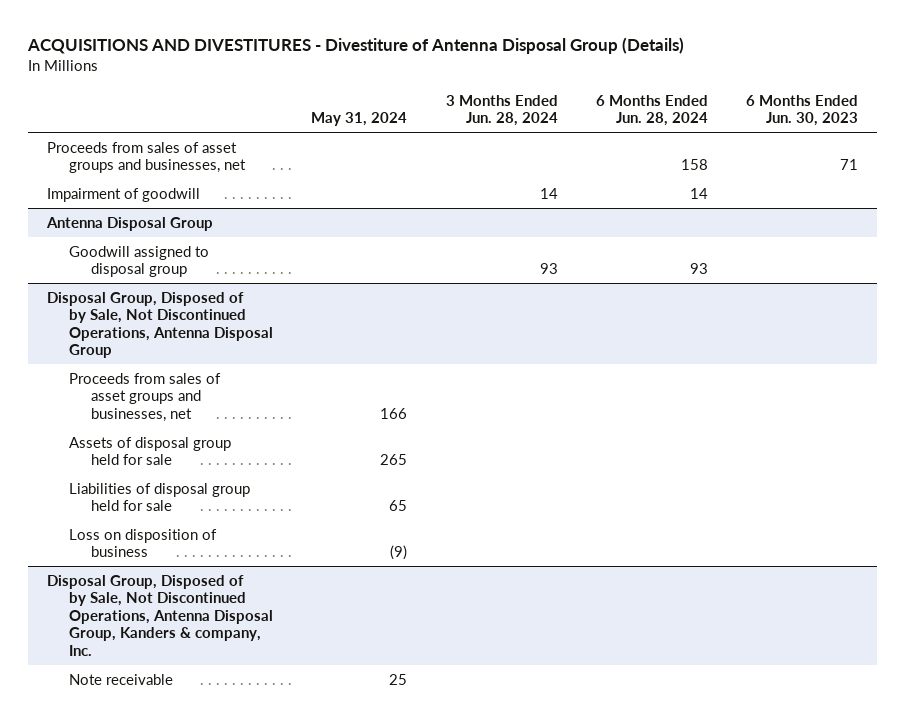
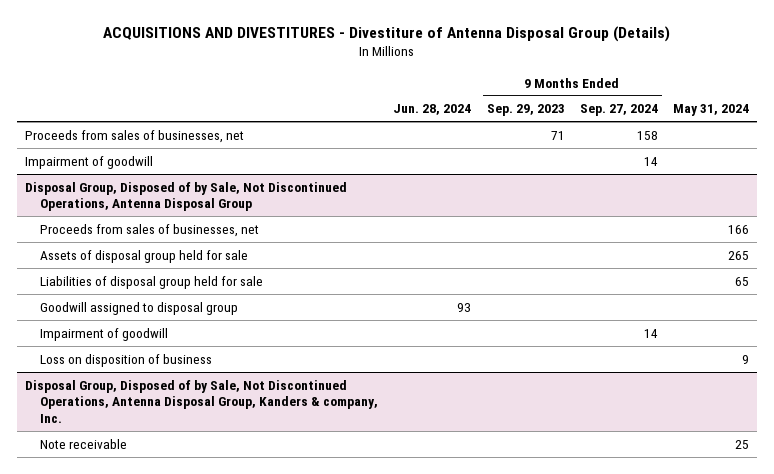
- | May 31, 2024 | 3 Months Ended Jun. 28, 2024 | 6 Months Ended Jun. 28, 2024 | 6 Months Ended Jun. 30, 2023
+ | Jun. 28, 2024 | 9 Months Ended Sep. 29, 2023 | 9 Months Ended Sep. 27, 2024 | May 31, 2024
- Proceeds from sales of asset groups and businesses, net | | | 158 | 71
+ Proceeds from sales of businesses, net | | 71 | 158 |
- Antenna Disposal Group
- Goodwill assigned to disposal group | | 93 | 93 |
@ Disposal Group, Disposed of by Sale, Not Discontinued Operations, Antenna Disposal Group
- Proceeds from sales of asset groups and businesses, net | 166 | | |
+ Proceeds from sales of businesses, net | | | | 166
- Loss on disposition of business | (9) | | |
+ Goodwill assigned to disposal group | 93 | | |
+ Impairment of goodwill | | | 14 |
+ Loss on disposition of business | | | | 9

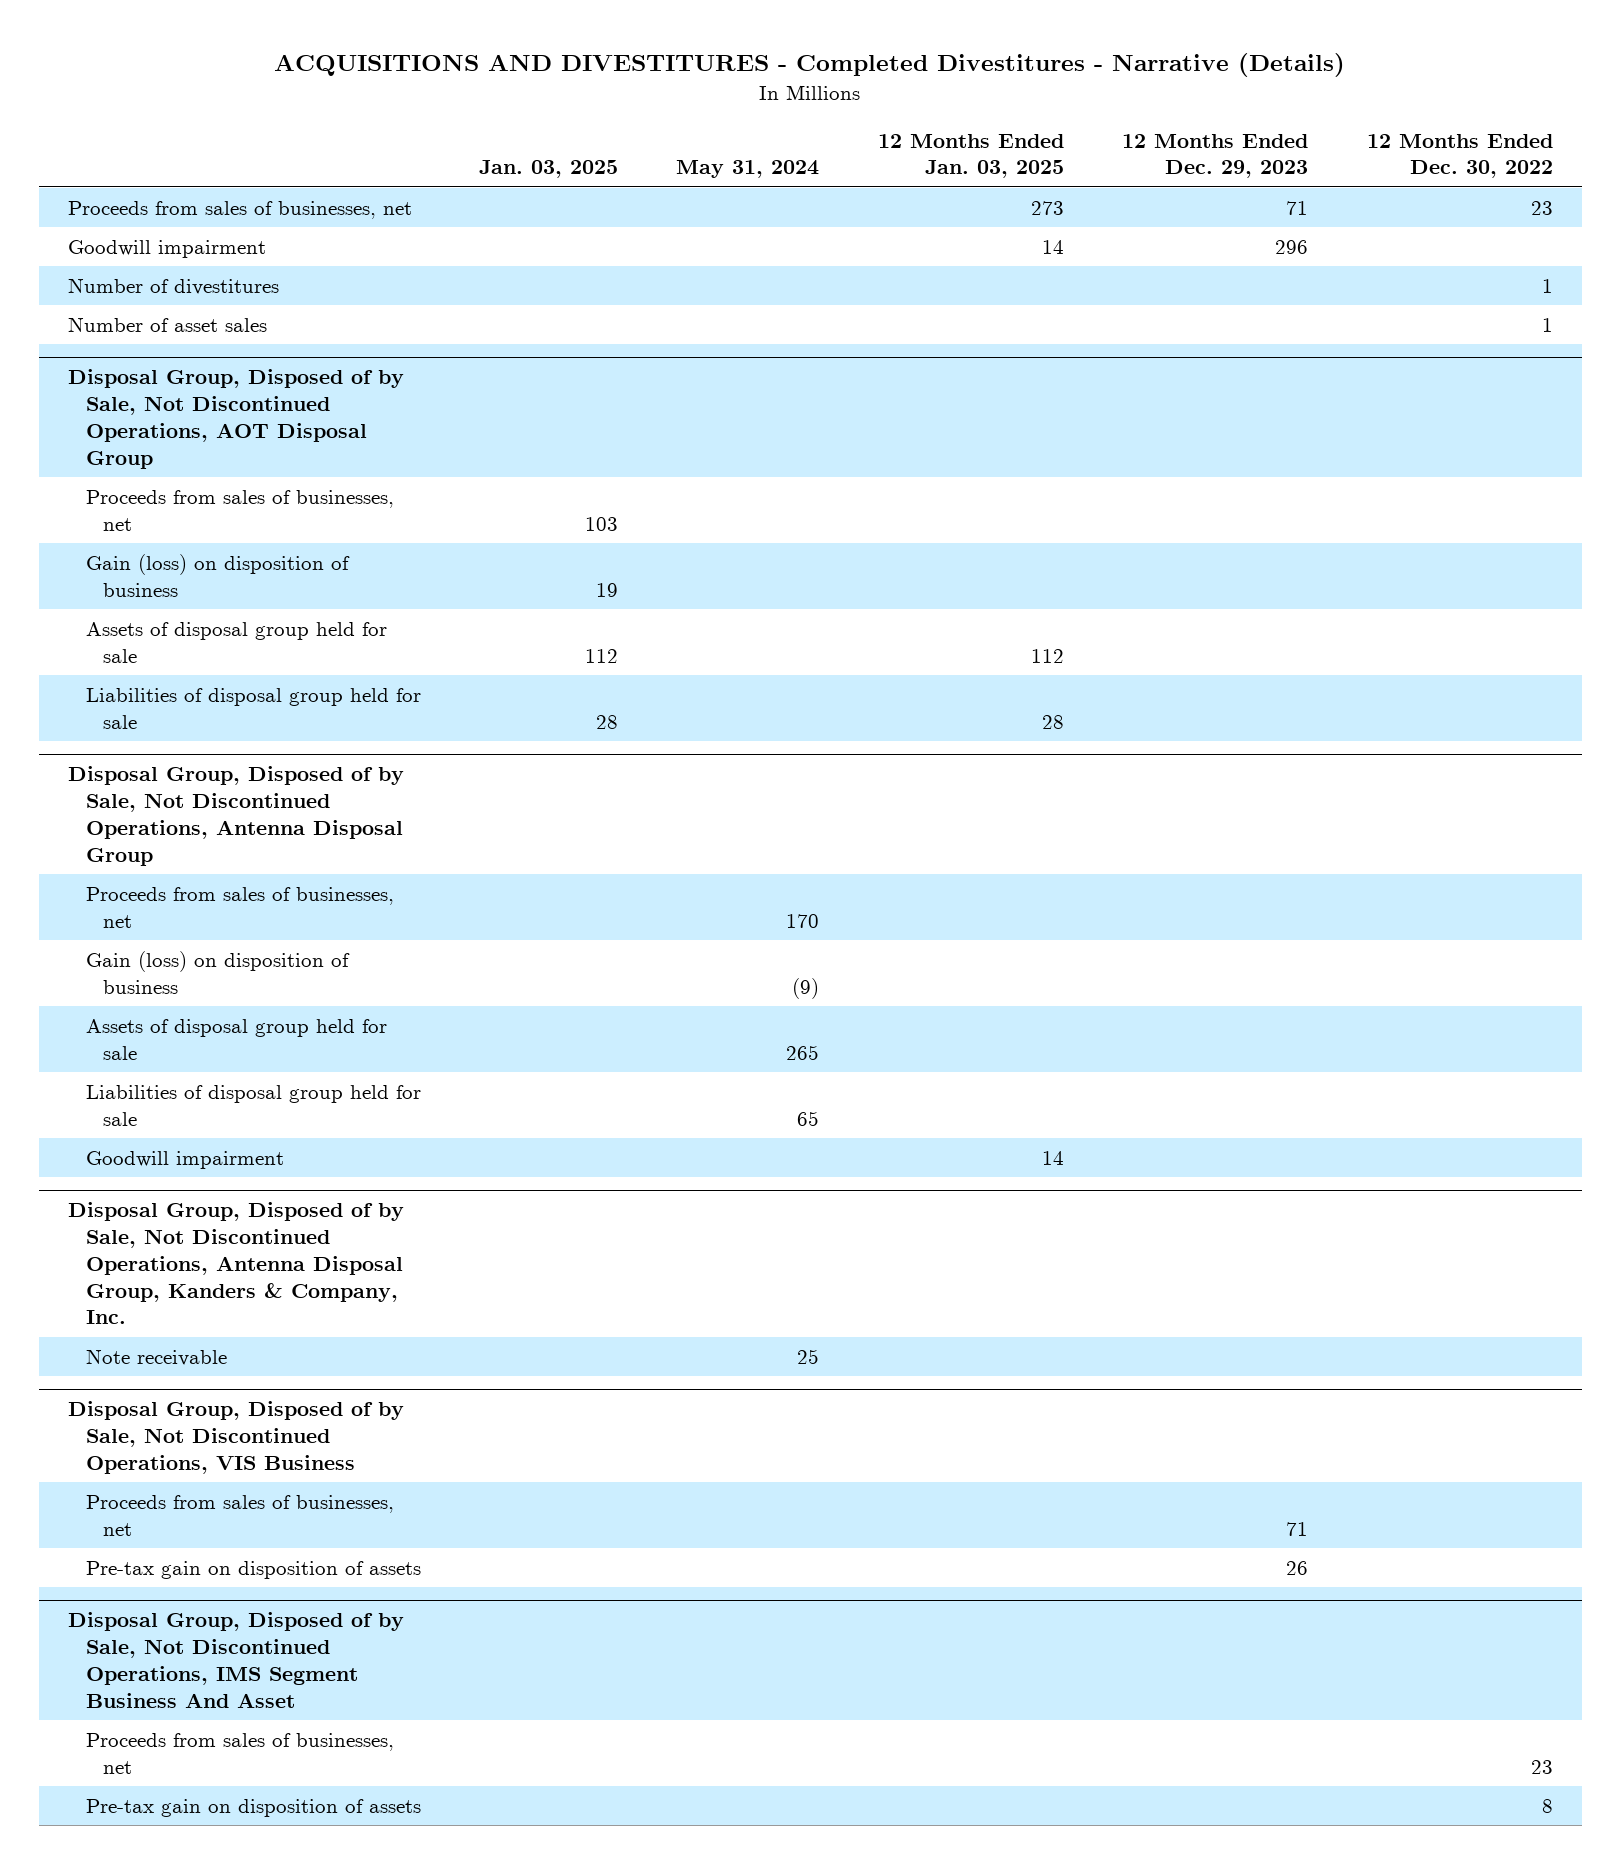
- ACQUISITIONS AND DIVESTITURES - Divestiture of Antenna Disposal Group (Details)
+ ACQUISITIONS AND DIVESTITURES - Completed Divestitures - Narrative (Details)
- | Jun. 28, 2024 | 9 Months Ended Sep. 29, 2023 | 9 Months Ended Sep. 27, 2024 | May 31, 2024
+ | Jan. 03, 2025 | May 31, 2024 | 12 Months Ended Jan. 03, 2025 | 12 Months Ended Dec. 29, 2023 | 12 Months Ended Dec. 30, 2022
- Impairment of goodwill | | | 14 |
+ Goodwill impairment | | | 14 | 296 |
+ Number of divestitures | | | | | 1
+ Number of asset sales | | | | | 1
+ Disposal Group, Disposed of by Sale, Not Discontinued Operations, AOT Disposal Group
+ Proceeds from sales of businesses, net | 103 | | | |
+ Gain (loss) on disposition of business | 19 | | | |
+ Assets of disposal group held for sale | 112 | | 112 | |
+ Liabilities of disposal group held for sale | 28 | | 28 | |
@ Disposal Group, Disposed of by Sale, Not Discontinued Operations, Antenna Disposal Group
- Proceeds from sales of businesses, net | | | | 166
+ Proceeds from sales of businesses, net | | 170 | | |
+ Gain (loss) on disposition of business | | (9) | | |
- Goodwill assigned to disposal group | 93 | | |
- Impairment of goodwill | | | 14 |
- Loss on disposition of business | | | | 9
- Disposal Group, Disposed of by Sale, Not Discontinued Operations, Antenna Disposal Group, Kanders & company, Inc.
@ Disposal Group, Disposed of by Sale, Not Discontinued Operations, Antenna Disposal Group
+ Goodwill impairment | | | 14 | |
+ Disposal Group, Disposed of by Sale, Not Discontinued Operations, Antenna Disposal Group, Kanders & Company, Inc.
+ Disposal Group, Disposed of by Sale, Not Discontinued Operations, VIS Business
+ Proceeds from sales of businesses, net | | | | 71 |
+ Pre-tax gain on disposition of assets | | | | 26 |
+ Disposal Group, Disposed of by Sale, Not Discontinued Operations, IMS Segment Business And Asset
+ Proceeds from sales of businesses, net | | | | | 23
+ Pre-tax gain on disposition of assets | | | | | 8

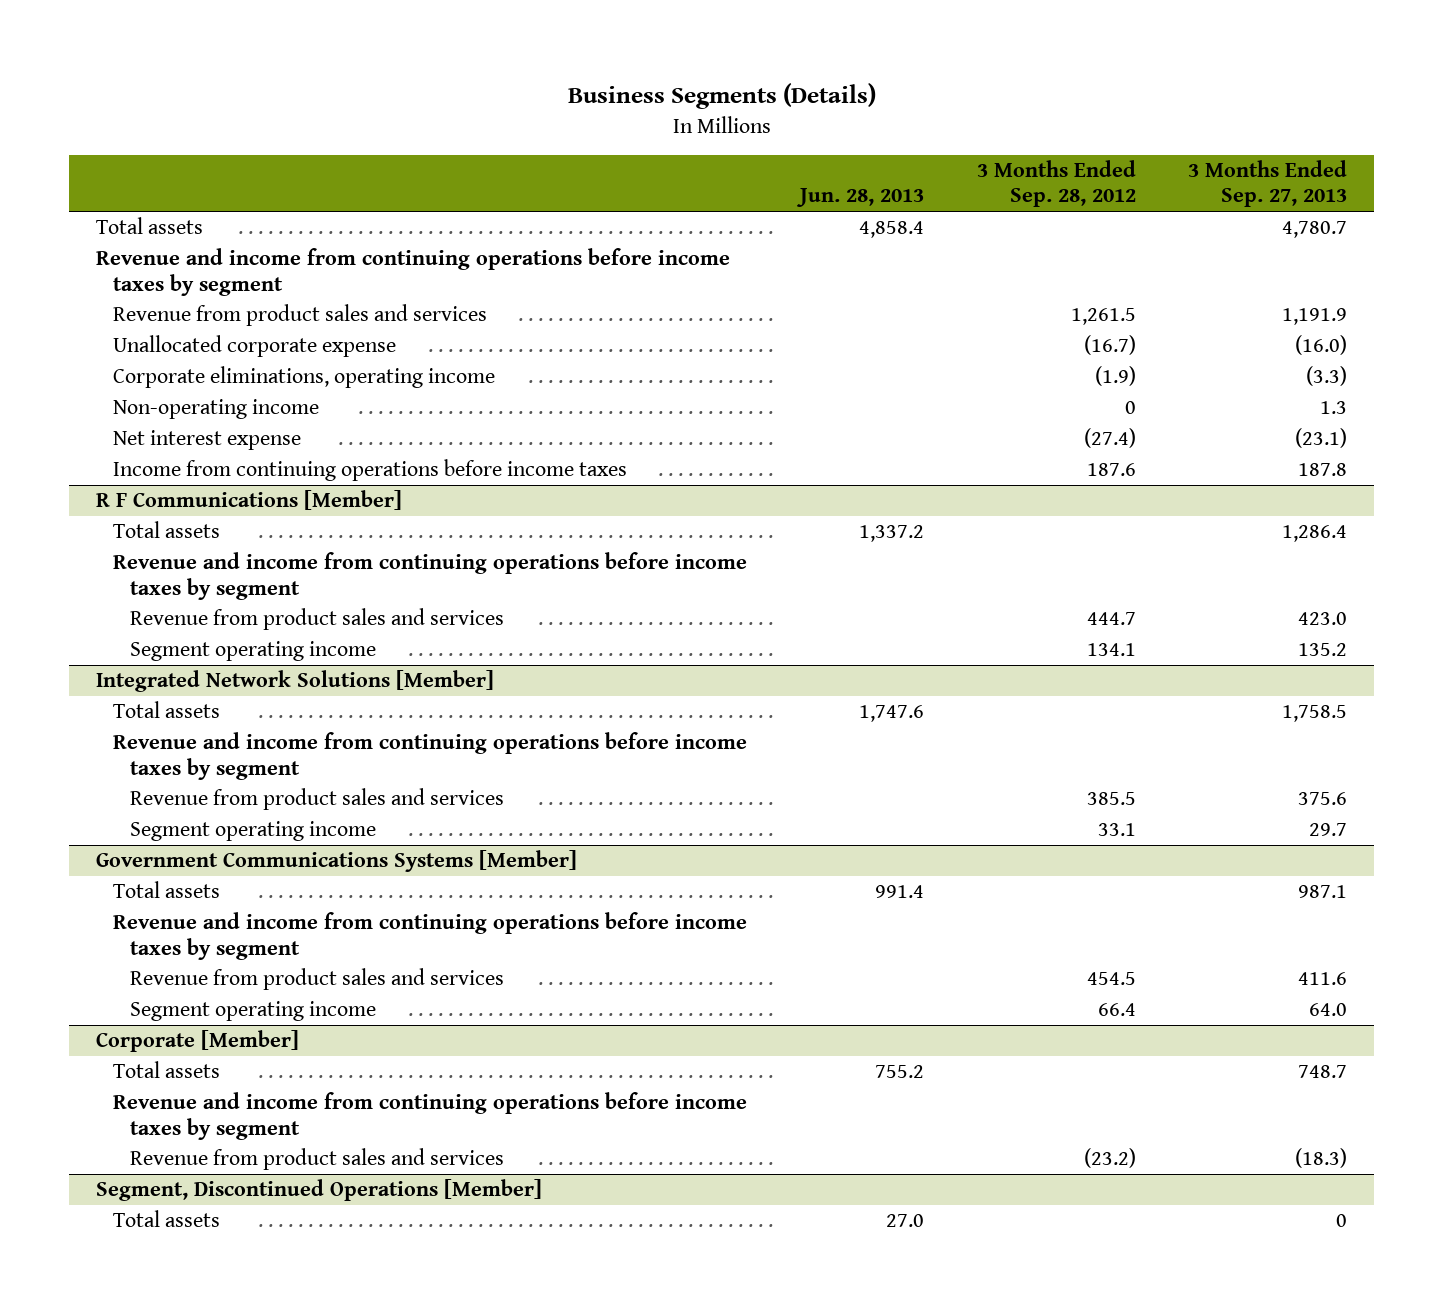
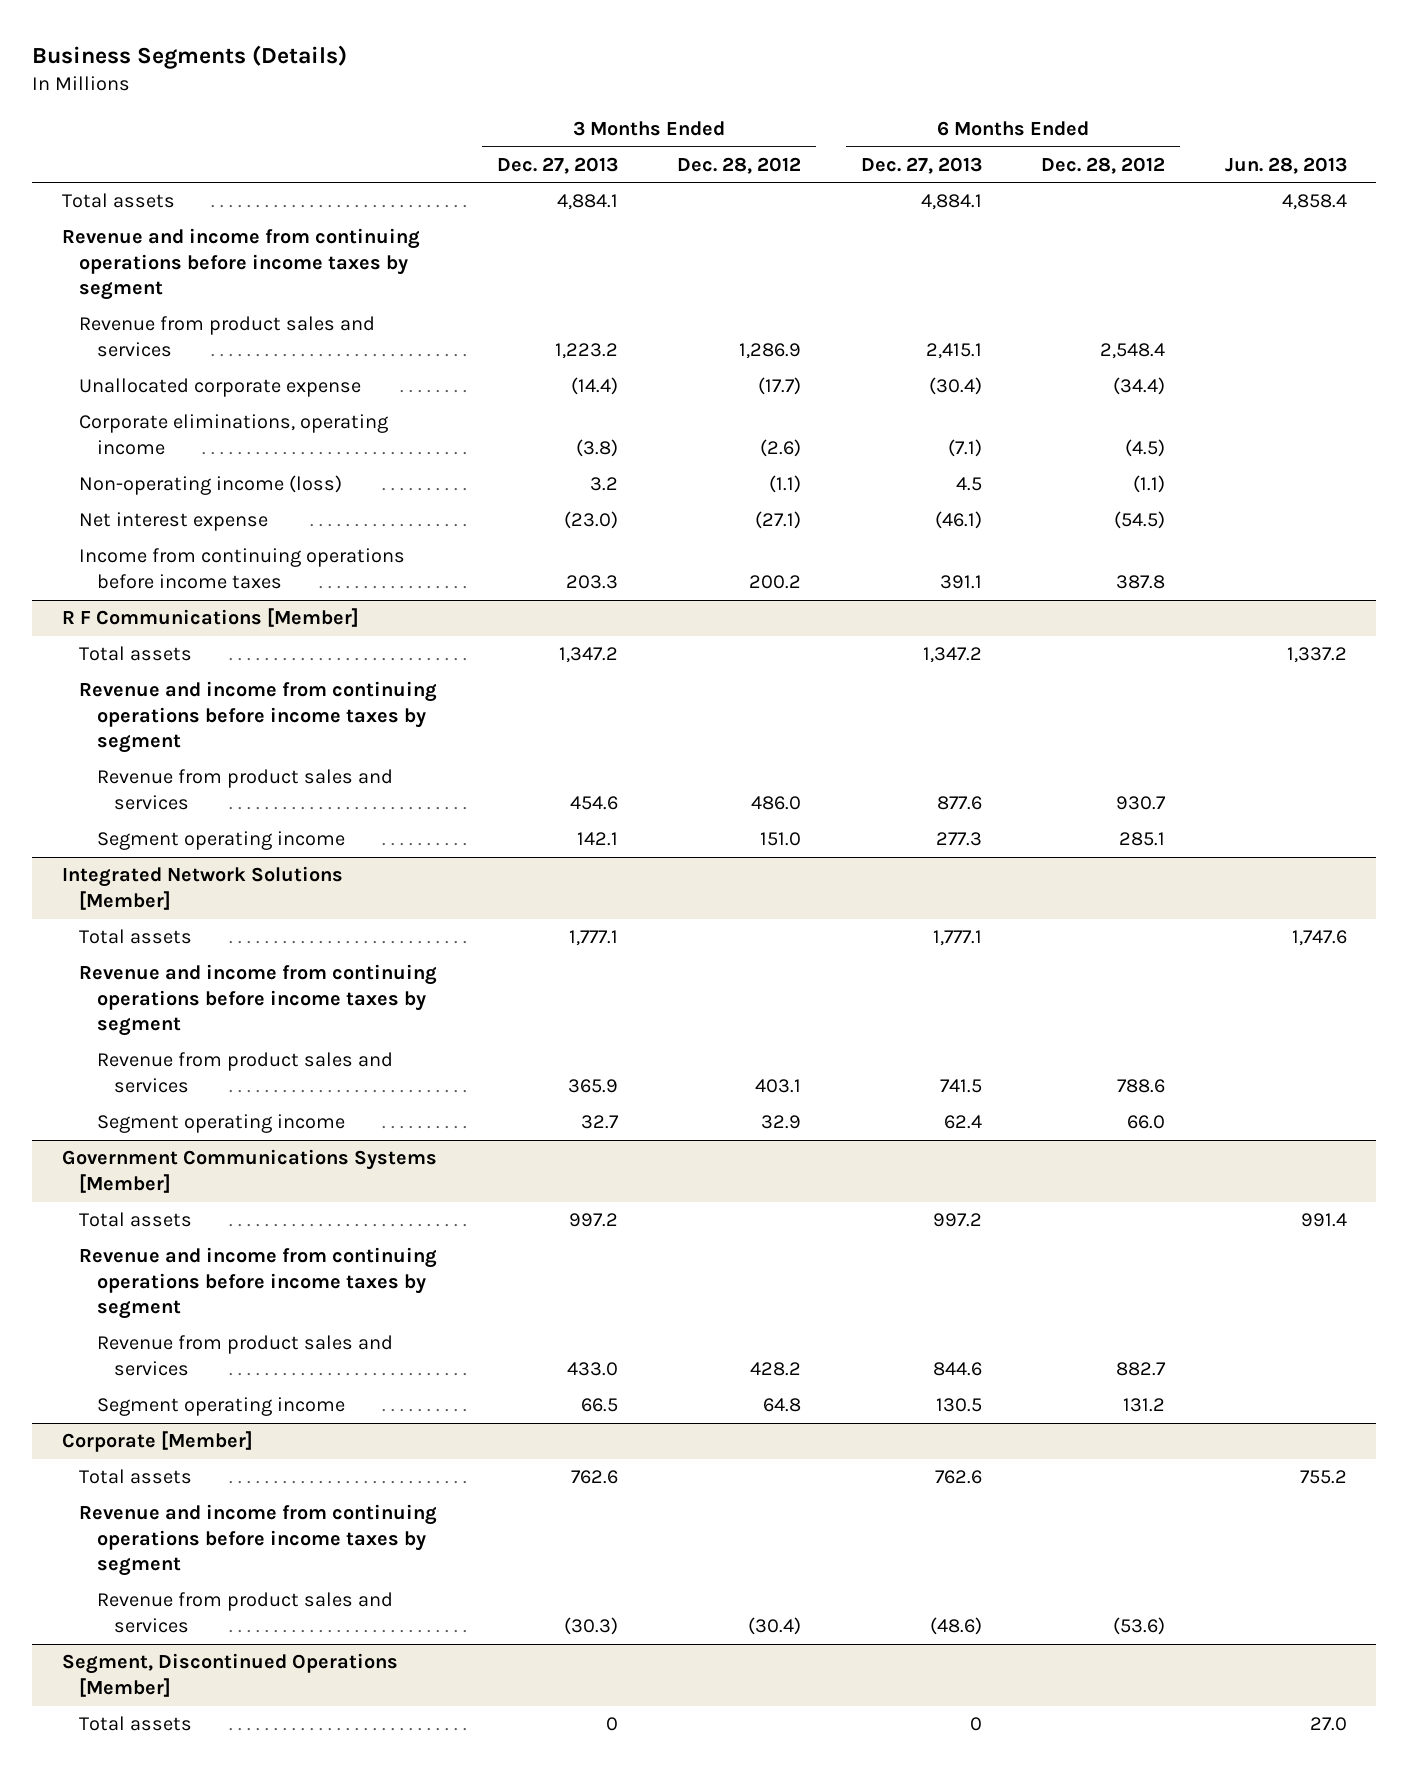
- | Jun. 28, 2013 | 3 Months Ended Sep. 28, 2012 | 3 Months Ended Sep. 27, 2013
+ | 3 Months Ended Dec. 27, 2013 | 3 Months Ended Dec. 28, 2012 | 6 Months Ended Dec. 27, 2013 | 6 Months Ended Dec. 28, 2012 | Jun. 28, 2013
- Non-operating income | | 0 | 1.3
+ Non-operating income (loss) | 3.2 | (1.1) | 4.5 | (1.1) |

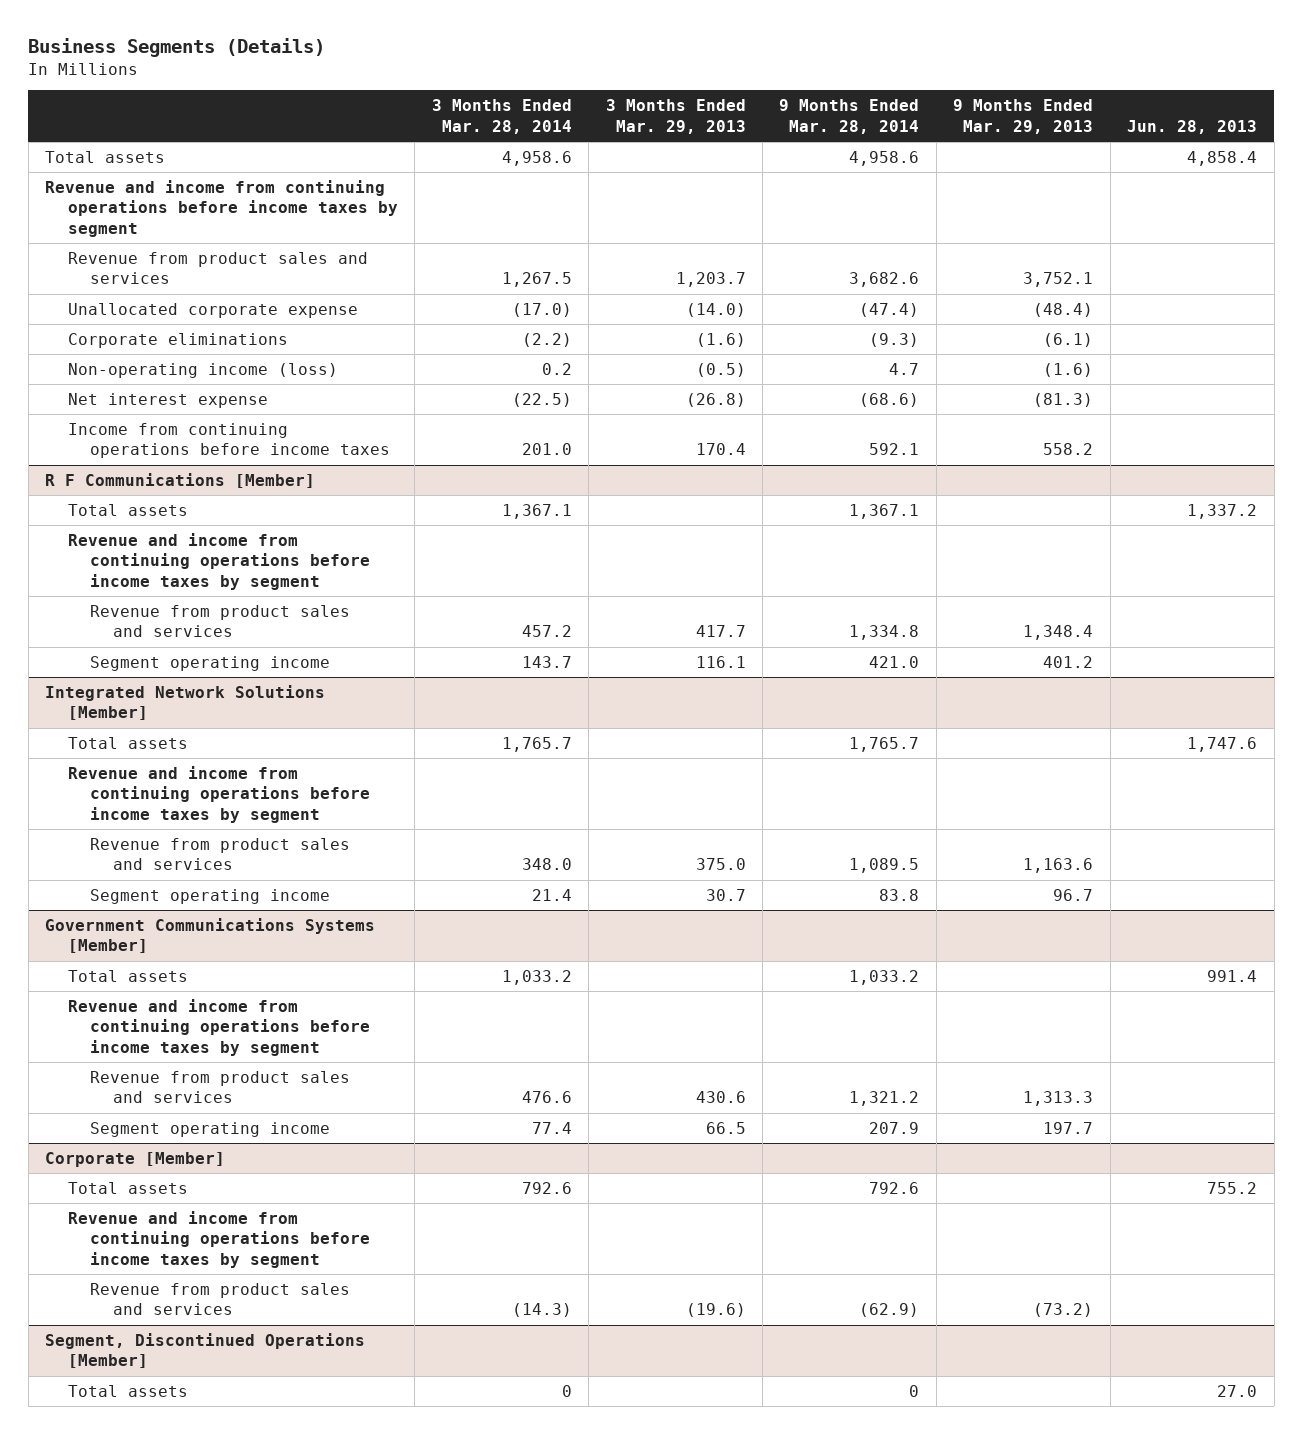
- | 3 Months Ended Dec. 27, 2013 | 3 Months Ended Dec. 28, 2012 | 6 Months Ended Dec. 27, 2013 | 6 Months Ended Dec. 28, 2012 | Jun. 28, 2013
+ | 3 Months Ended Mar. 28, 2014 | 3 Months Ended Mar. 29, 2013 | 9 Months Ended Mar. 28, 2014 | 9 Months Ended Mar. 29, 2013 | Jun. 28, 2013
- Corporate eliminations, operating income | (3.8) | (2.6) | (7.1) | (4.5) |
+ Corporate eliminations | (2.2) | (1.6) | (9.3) | (6.1) |

